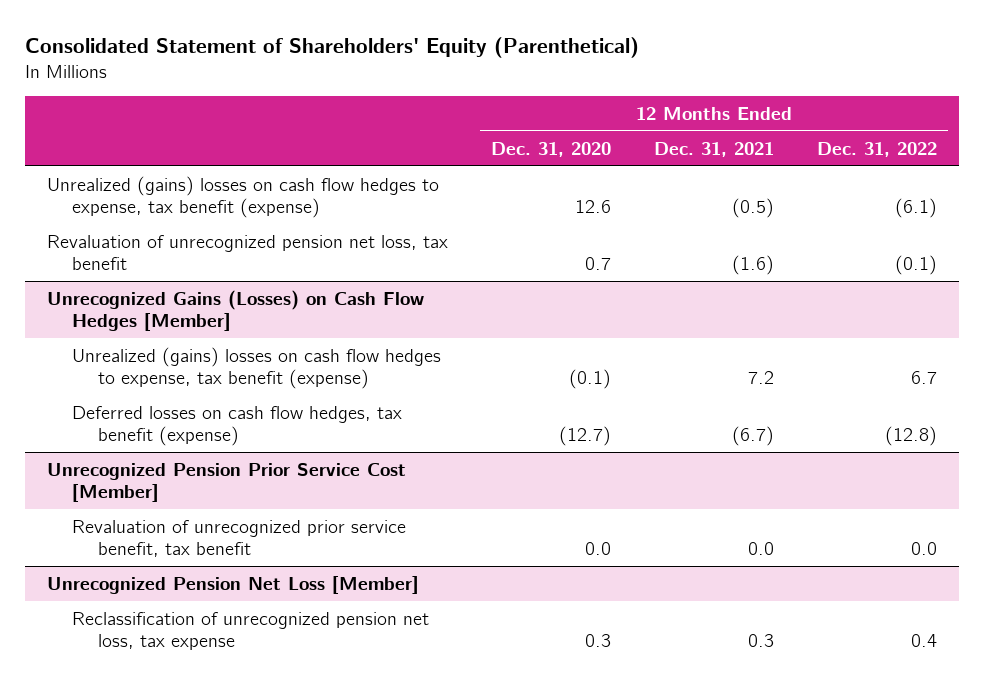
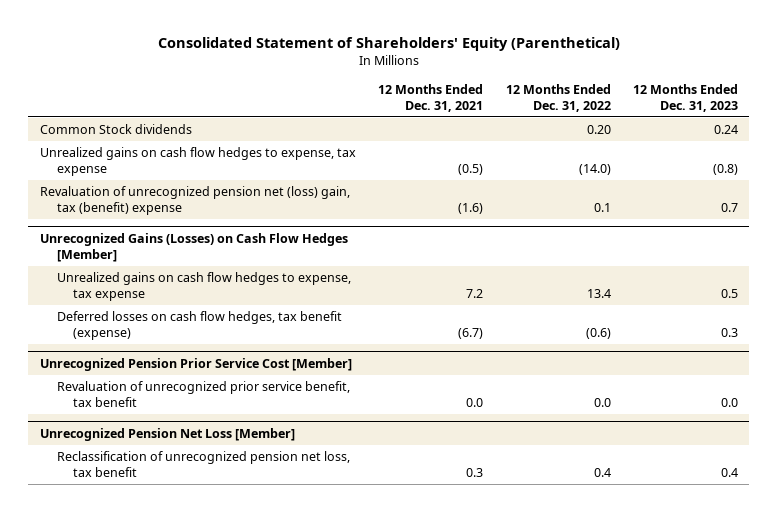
- | 12 Months Ended Dec. 31, 2020 | 12 Months Ended Dec. 31, 2021 | 12 Months Ended Dec. 31, 2022
+ | 12 Months Ended Dec. 31, 2021 | 12 Months Ended Dec. 31, 2022 | 12 Months Ended Dec. 31, 2023
- Unrealized (gains) losses on cash flow hedges to expense, tax benefit (expense) | 12.6 | (0.5) | (6.1)
- Revaluation of unrecognized pension net loss, tax benefit | 0.7 | (1.6) | (0.1)
+ Common Stock dividends | | 0.20 | 0.24
+ Unrealized gains on cash flow hedges to expense, tax expense | (0.5) | (14.0) | (0.8)
+ Revaluation of unrecognized pension net (loss) gain, tax (benefit) expense | (1.6) | 0.1 | 0.7
@ Unrecognized Gains (Losses) on Cash Flow Hedges [Member]
- Unrealized (gains) losses on cash flow hedges to expense, tax benefit (expense) | (0.1) | 7.2 | 6.7
- Deferred losses on cash flow hedges, tax benefit (expense) | (12.7) | (6.7) | (12.8)
+ Unrealized gains on cash flow hedges to expense, tax expense | 7.2 | 13.4 | 0.5
+ Deferred losses on cash flow hedges, tax benefit (expense) | (6.7) | (0.6) | 0.3
@ Unrecognized Pension Net Loss [Member]
- Reclassification of unrecognized pension net loss, tax expense | 0.3 | 0.3 | 0.4
+ Reclassification of unrecognized pension net loss, tax benefit | 0.3 | 0.4 | 0.4

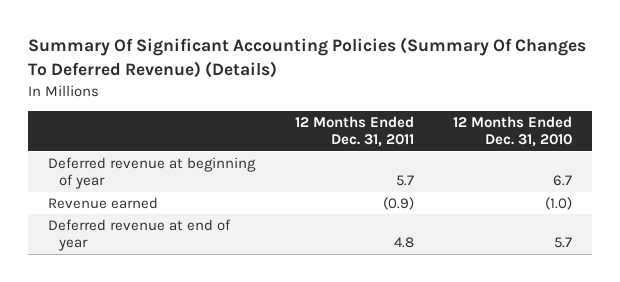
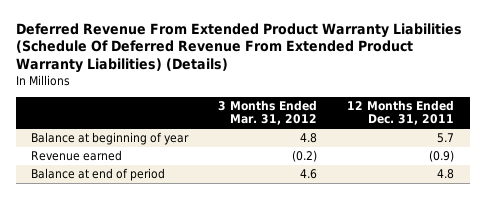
- Summary Of Significant Accounting Policies (Summary Of Changes To Deferred Revenue) (Details)
+ Deferred Revenue From Extended Product Warranty Liabilities (Schedule Of Deferred Revenue From Extended Product Warranty Liabilities) (Details)
- | 12 Months Ended Dec. 31, 2011 | 12 Months Ended Dec. 31, 2010
+ | 3 Months Ended Mar. 31, 2012 | 12 Months Ended Dec. 31, 2011
- Deferred revenue at beginning of year | 5.7 | 6.7
+ Balance at beginning of year | 4.8 | 5.7
- Deferred revenue at end of year | 4.8 | 5.7
+ Balance at end of period | 4.6 | 4.8

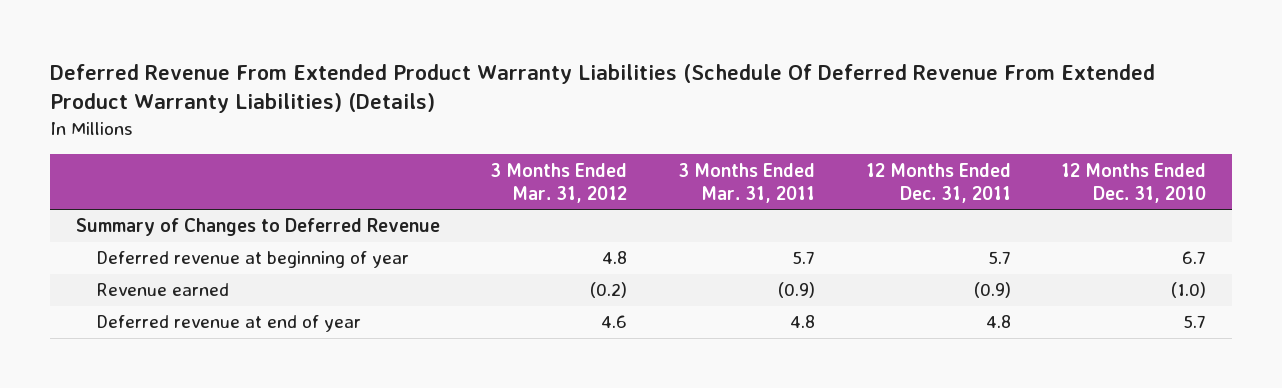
- | 3 Months Ended Mar. 31, 2012 | 12 Months Ended Dec. 31, 2011
+ | 3 Months Ended Mar. 31, 2012 | 3 Months Ended Mar. 31, 2011 | 12 Months Ended Dec. 31, 2011 | 12 Months Ended Dec. 31, 2010
- Balance at beginning of year | 4.8 | 5.7
+ Summary of Changes to Deferred Revenue
+ Deferred revenue at beginning of year | 4.8 | 5.7 | 5.7 | 6.7
- Balance at end of period | 4.6 | 4.8
+ Deferred revenue at end of year | 4.6 | 4.8 | 4.8 | 5.7

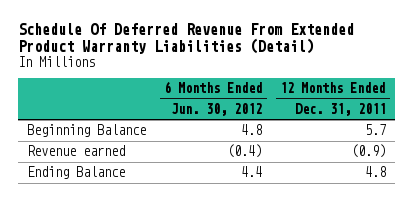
- Deferred Revenue From Extended Product Warranty Liabilities (Schedule Of Deferred Revenue From Extended Product Warranty Liabilities) (Details)
+ Schedule Of Deferred Revenue From Extended Product Warranty Liabilities (Detail)
- | 3 Months Ended Mar. 31, 2012 | 3 Months Ended Mar. 31, 2011 | 12 Months Ended Dec. 31, 2011 | 12 Months Ended Dec. 31, 2010
+ | 6 Months Ended Jun. 30, 2012 | 12 Months Ended Dec. 31, 2011
- Summary of Changes to Deferred Revenue
- Deferred revenue at beginning of year | 4.8 | 5.7 | 5.7 | 6.7
+ Beginning Balance | 4.8 | 5.7
- Deferred revenue at end of year | 4.6 | 4.8 | 4.8 | 5.7
+ Ending Balance | 4.4 | 4.8

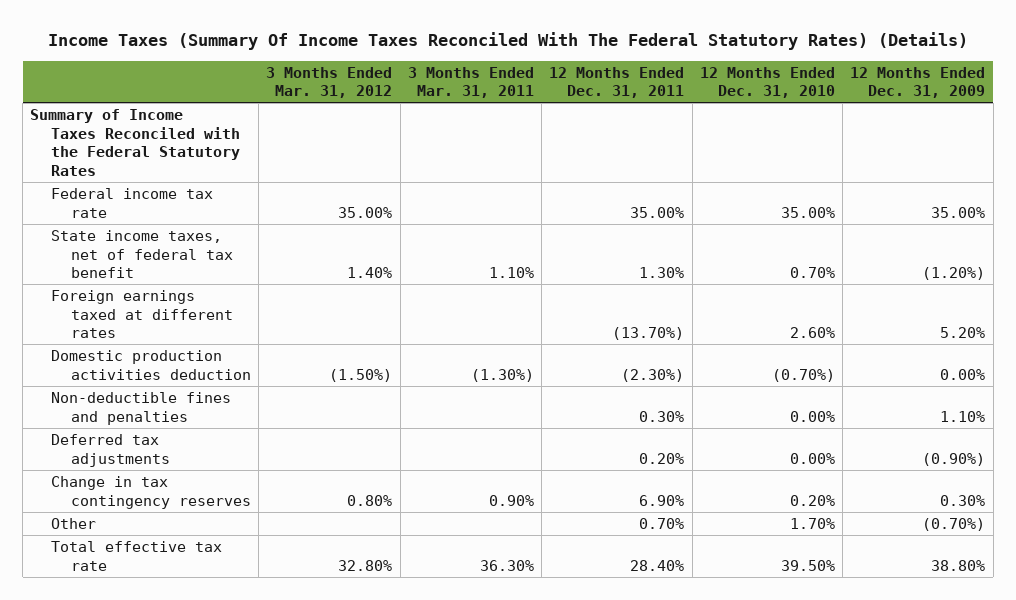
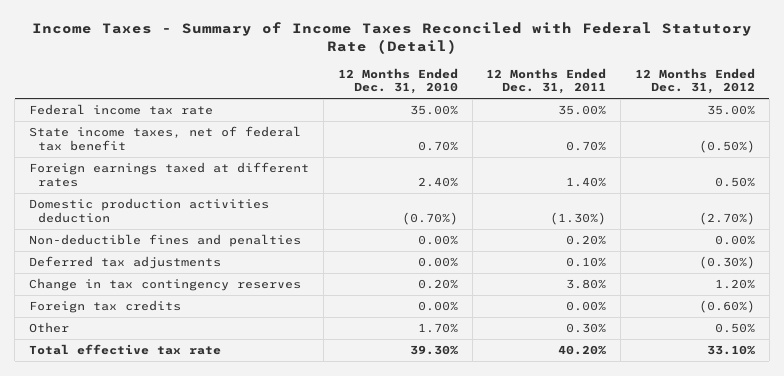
- Income Taxes (Summary Of Income Taxes Reconciled With The Federal Statutory Rates) (Details)
+ Income Taxes - Summary of Income Taxes Reconciled with Federal Statutory Rate (Detail)
- | 3 Months Ended Mar. 31, 2012 | 3 Months Ended Mar. 31, 2011 | 12 Months Ended Dec. 31, 2011 | 12 Months Ended Dec. 31, 2010 | 12 Months Ended Dec. 31, 2009
+ | 12 Months Ended Dec. 31, 2010 | 12 Months Ended Dec. 31, 2011 | 12 Months Ended Dec. 31, 2012
- Summary of Income Taxes Reconciled with the Federal Statutory Rates
- State income taxes, net of federal tax benefit | 1.40% | 1.10% | 1.30% | 0.70% | (1.20%)
- Foreign earnings taxed at different rates | | | (13.70%) | 2.60% | 5.20%
- Domestic production activities deduction | (1.50%) | (1.30%) | (2.30%) | (0.70%) | 0.00%
- Non-deductible fines and penalties | | | 0.30% | 0.00% | 1.10%
- Deferred tax adjustments | | | 0.20% | 0.00% | (0.90%)
- Change in tax contingency reserves | 0.80% | 0.90% | 6.90% | 0.20% | 0.30%
- Other | | | 0.70% | 1.70% | (0.70%)
- Total effective tax rate | 32.80% | 36.30% | 28.40% | 39.50% | 38.80%
+ State income taxes, net of federal tax benefit | 0.70% | 0.70% | (0.50%)
+ Foreign earnings taxed at different rates | 2.40% | 1.40% | 0.50%
+ Domestic production activities deduction | (0.70%) | (1.30%) | (2.70%)
+ Non-deductible fines and penalties | 0.00% | 0.20% | 0.00%
+ Deferred tax adjustments | 0.00% | 0.10% | (0.30%)
+ Change in tax contingency reserves | 0.20% | 3.80% | 1.20%
+ Foreign tax credits | 0.00% | 0.00% | (0.60%)
+ Other | 1.70% | 0.30% | 0.50%
+ Total effective tax rate | 39.30% | 40.20% | 33.10%

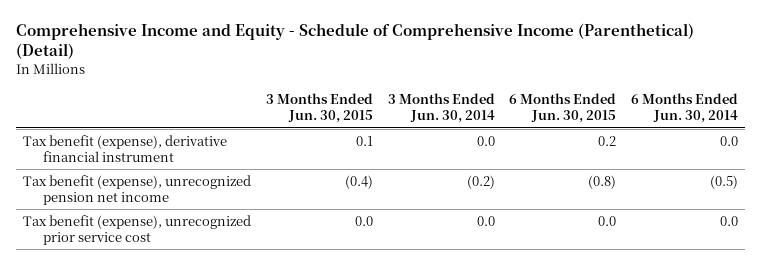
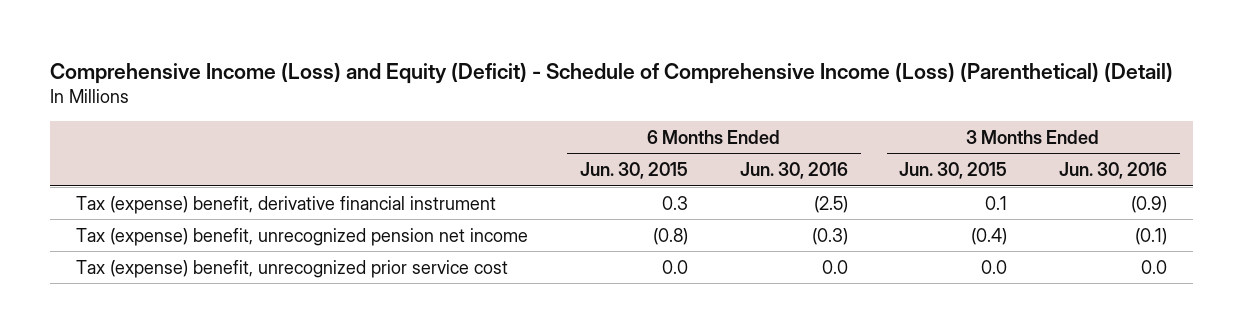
- Comprehensive Income and Equity - Schedule of Comprehensive Income (Parenthetical) (Detail)
+ Comprehensive Income (Loss) and Equity (Deficit) - Schedule of Comprehensive Income (Loss) (Parenthetical) (Detail)
- | 3 Months Ended Jun. 30, 2015 | 3 Months Ended Jun. 30, 2014 | 6 Months Ended Jun. 30, 2015 | 6 Months Ended Jun. 30, 2014
+ | 6 Months Ended Jun. 30, 2015 | 6 Months Ended Jun. 30, 2016 | 3 Months Ended Jun. 30, 2015 | 3 Months Ended Jun. 30, 2016
- Tax benefit (expense), derivative financial instrument | 0.1 | 0.0 | 0.2 | 0.0
- Tax benefit (expense), unrecognized pension net income | (0.4) | (0.2) | (0.8) | (0.5)
- Tax benefit (expense), unrecognized prior service cost | 0.0 | 0.0 | 0.0 | 0.0
+ Tax (expense) benefit, derivative financial instrument | 0.3 | (2.5) | 0.1 | (0.9)
+ Tax (expense) benefit, unrecognized pension net income | (0.8) | (0.3) | (0.4) | (0.1)
+ Tax (expense) benefit, unrecognized prior service cost | 0.0 | 0.0 | 0.0 | 0.0

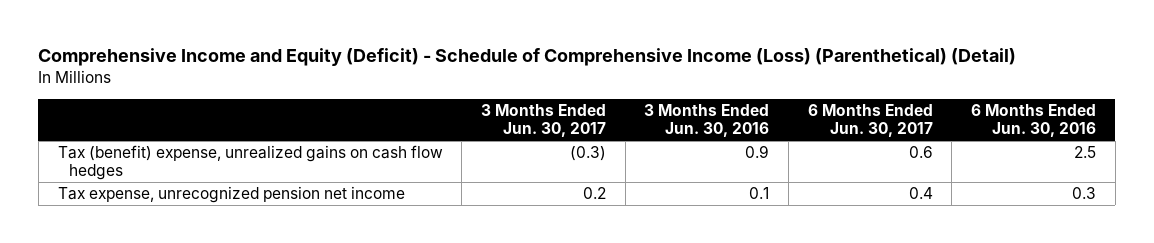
- Comprehensive Income (Loss) and Equity (Deficit) - Schedule of Comprehensive Income (Loss) (Parenthetical) (Detail)
+ Comprehensive Income and Equity (Deficit) - Schedule of Comprehensive Income (Loss) (Parenthetical) (Detail)
- | 6 Months Ended Jun. 30, 2015 | 6 Months Ended Jun. 30, 2016 | 3 Months Ended Jun. 30, 2015 | 3 Months Ended Jun. 30, 2016
+ | 3 Months Ended Jun. 30, 2017 | 3 Months Ended Jun. 30, 2016 | 6 Months Ended Jun. 30, 2017 | 6 Months Ended Jun. 30, 2016
- Tax (expense) benefit, derivative financial instrument | 0.3 | (2.5) | 0.1 | (0.9)
- Tax (expense) benefit, unrecognized pension net income | (0.8) | (0.3) | (0.4) | (0.1)
- Tax (expense) benefit, unrecognized prior service cost | 0.0 | 0.0 | 0.0 | 0.0
+ Tax (benefit) expense, unrealized gains on cash flow hedges | (0.3) | 0.9 | 0.6 | 2.5
+ Tax expense, unrecognized pension net income | 0.2 | 0.1 | 0.4 | 0.3

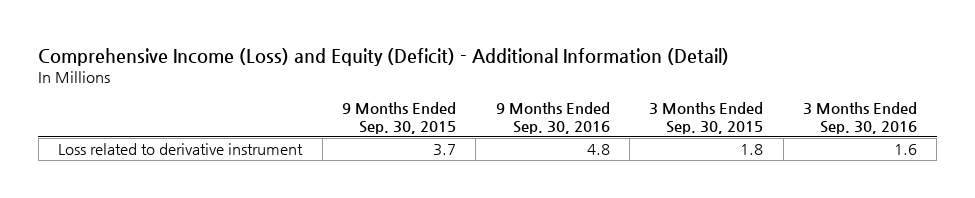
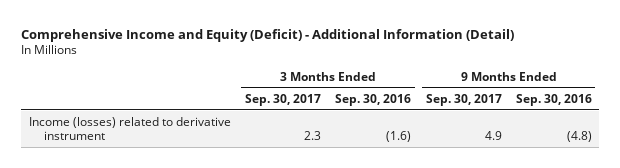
- Comprehensive Income (Loss) and Equity (Deficit) - Additional Information (Detail)
+ Comprehensive Income and Equity (Deficit) - Additional Information (Detail)
- | 9 Months Ended Sep. 30, 2015 | 9 Months Ended Sep. 30, 2016 | 3 Months Ended Sep. 30, 2015 | 3 Months Ended Sep. 30, 2016
+ | 3 Months Ended Sep. 30, 2017 | 3 Months Ended Sep. 30, 2016 | 9 Months Ended Sep. 30, 2017 | 9 Months Ended Sep. 30, 2016
- Loss related to derivative instrument | 3.7 | 4.8 | 1.8 | 1.6
+ Income (losses) related to derivative instrument | 2.3 | (1.6) | 4.9 | (4.8)

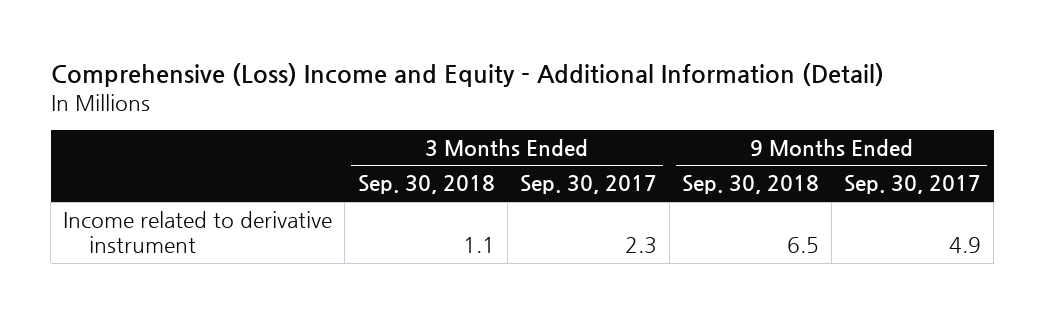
- Comprehensive Income and Equity (Deficit) - Additional Information (Detail)
+ Comprehensive (Loss) Income and Equity - Additional Information (Detail)
- | 3 Months Ended Sep. 30, 2017 | 3 Months Ended Sep. 30, 2016 | 9 Months Ended Sep. 30, 2017 | 9 Months Ended Sep. 30, 2016
+ | 3 Months Ended Sep. 30, 2018 | 3 Months Ended Sep. 30, 2017 | 9 Months Ended Sep. 30, 2018 | 9 Months Ended Sep. 30, 2017
- Income (losses) related to derivative instrument | 2.3 | (1.6) | 4.9 | (4.8)
+ Income related to derivative instrument | 1.1 | 2.3 | 6.5 | 4.9

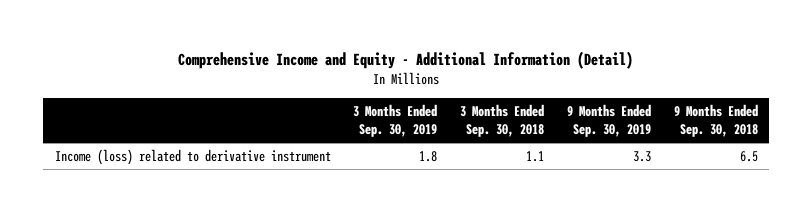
- Comprehensive (Loss) Income and Equity - Additional Information (Detail)
+ Comprehensive Income and Equity - Additional Information (Detail)
- | 3 Months Ended Sep. 30, 2018 | 3 Months Ended Sep. 30, 2017 | 9 Months Ended Sep. 30, 2018 | 9 Months Ended Sep. 30, 2017
+ | 3 Months Ended Sep. 30, 2019 | 3 Months Ended Sep. 30, 2018 | 9 Months Ended Sep. 30, 2019 | 9 Months Ended Sep. 30, 2018
- Income related to derivative instrument | 1.1 | 2.3 | 6.5 | 4.9
+ Income (loss) related to derivative instrument | 1.8 | 1.1 | 3.3 | 6.5

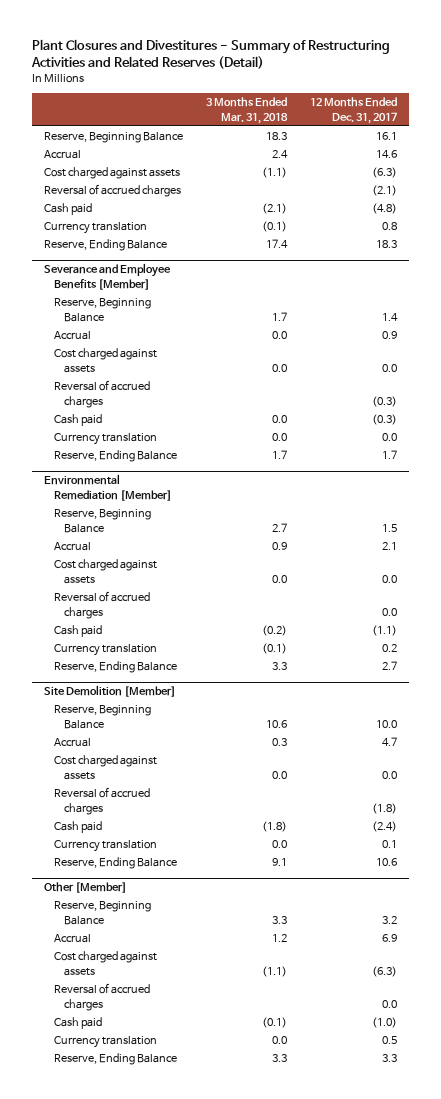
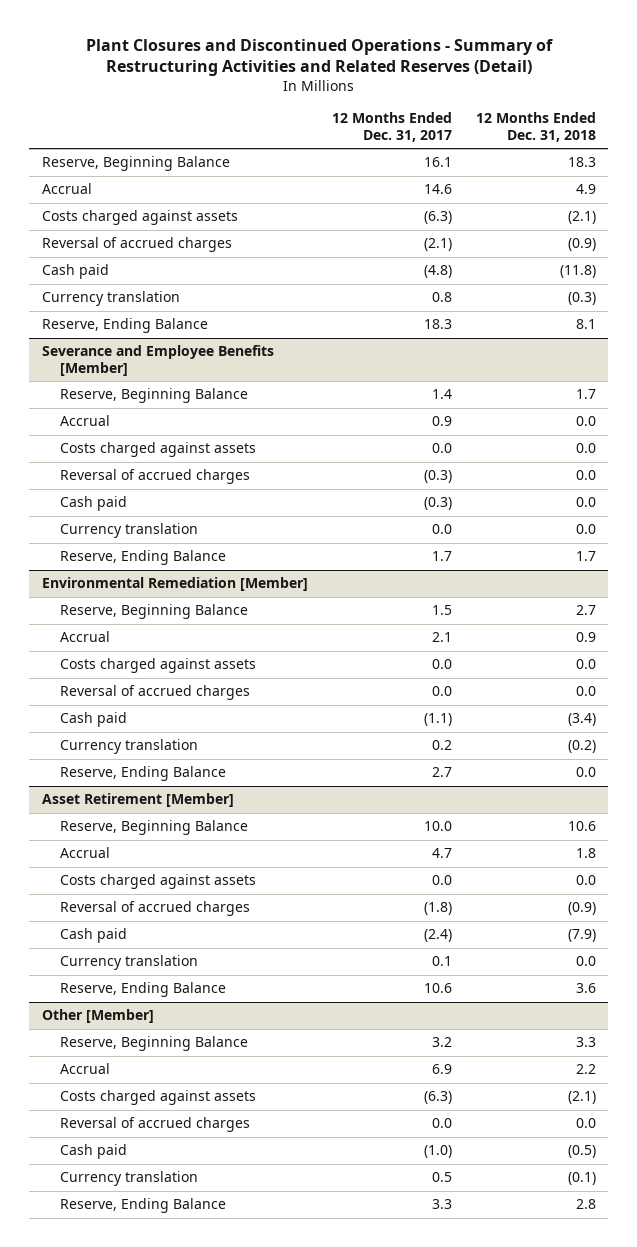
- Plant Closures and Divestitures - Summary of Restructuring Activities and Related Reserves (Detail)
+ Plant Closures and Discontinued Operations - Summary of Restructuring Activities and Related Reserves (Detail)
- | 3 Months Ended Mar. 31, 2018 | 12 Months Ended Dec. 31, 2017
+ | 12 Months Ended Dec. 31, 2017 | 12 Months Ended Dec. 31, 2018
- Cost charged against assets | (1.1) | (6.3)
+ Costs charged against assets | (6.3) | (2.1)
@ Severance and Employee Benefits [Member]
- Cost charged against assets | 0.0 | 0.0
+ Costs charged against assets | 0.0 | 0.0
@ Environmental Remediation [Member]
- Cost charged against assets | 0.0 | 0.0
+ Costs charged against assets | 0.0 | 0.0
- Site Demolition [Member]
+ Asset Retirement [Member]
- Cost charged against assets | 0.0 | 0.0
+ Costs charged against assets | 0.0 | 0.0
@ Other [Member]
- Cost charged against assets | (1.1) | (6.3)
+ Costs charged against assets | (6.3) | (2.1)

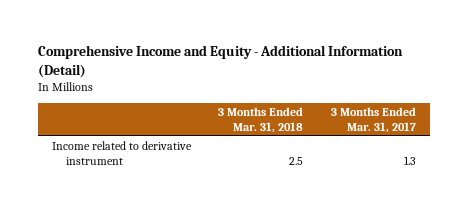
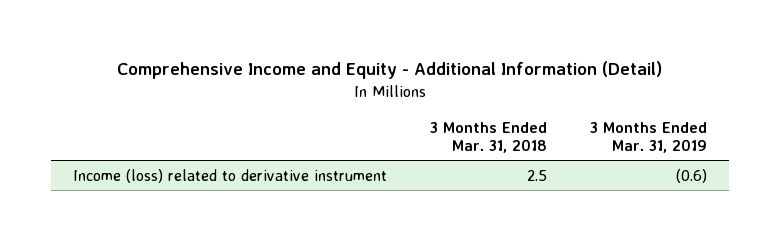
- | 3 Months Ended Mar. 31, 2018 | 3 Months Ended Mar. 31, 2017
+ | 3 Months Ended Mar. 31, 2018 | 3 Months Ended Mar. 31, 2019
- Income related to derivative instrument | 2.5 | 1.3
+ Income (loss) related to derivative instrument | 2.5 | (0.6)

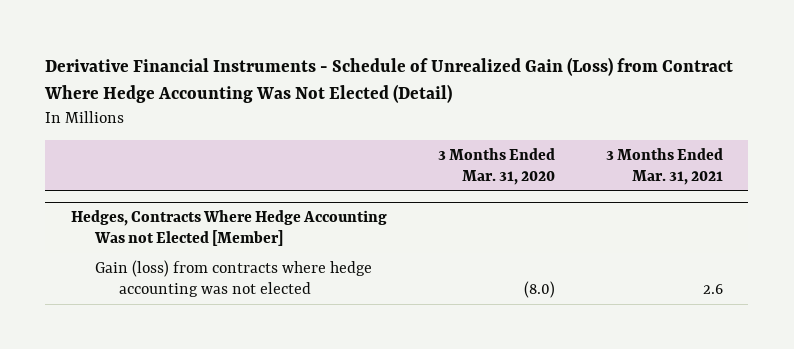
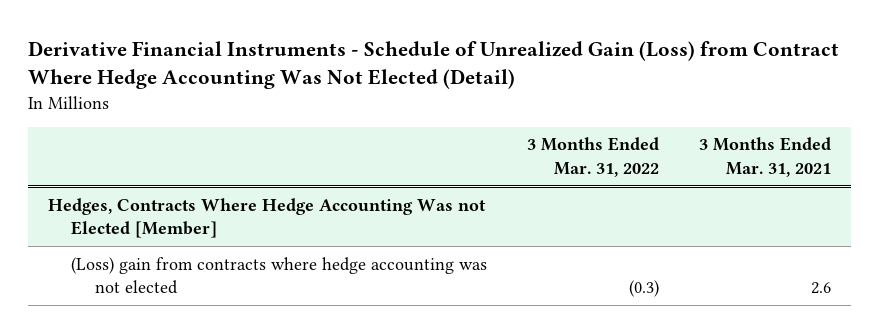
- | 3 Months Ended Mar. 31, 2020 | 3 Months Ended Mar. 31, 2021
+ | 3 Months Ended Mar. 31, 2022 | 3 Months Ended Mar. 31, 2021
@ Hedges, Contracts Where Hedge Accounting Was not Elected [Member]
- Gain (loss) from contracts where hedge accounting was not elected | (8.0) | 2.6
+ (Loss) gain from contracts where hedge accounting was not elected | (0.3) | 2.6

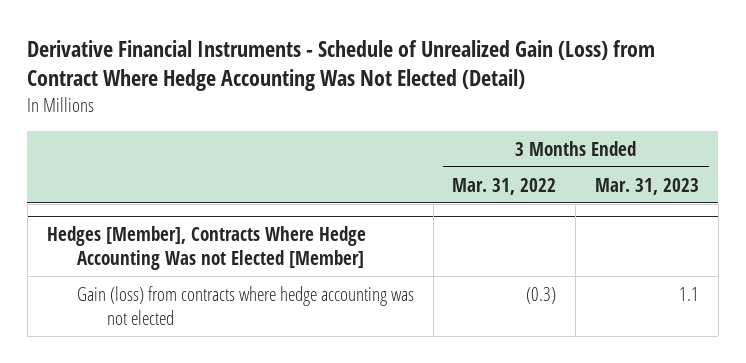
- | 3 Months Ended Mar. 31, 2022 | 3 Months Ended Mar. 31, 2021
+ | 3 Months Ended Mar. 31, 2022 | 3 Months Ended Mar. 31, 2023
- Hedges, Contracts Where Hedge Accounting Was not Elected [Member]
- (Loss) gain from contracts where hedge accounting was not elected | (0.3) | 2.6
+ Hedges [Member], Contracts Where Hedge Accounting Was not Elected [Member]
+ Gain (loss) from contracts where hedge accounting was not elected | (0.3) | 1.1

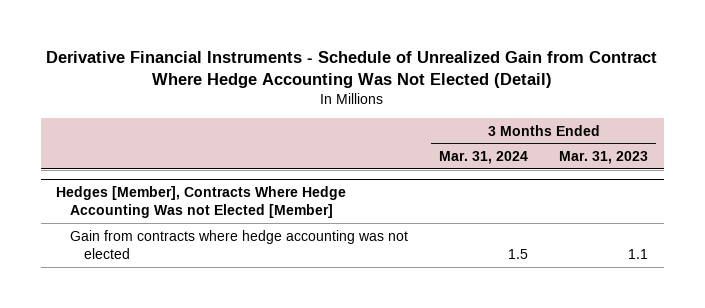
- Derivative Financial Instruments - Schedule of Unrealized Gain (Loss) from Contract Where Hedge Accounting Was Not Elected (Detail)
+ Derivative Financial Instruments - Schedule of Unrealized Gain from Contract Where Hedge Accounting Was Not Elected (Detail)
- | 3 Months Ended Mar. 31, 2022 | 3 Months Ended Mar. 31, 2023
+ | 3 Months Ended Mar. 31, 2024 | 3 Months Ended Mar. 31, 2023
@ Hedges [Member], Contracts Where Hedge Accounting Was not Elected [Member]
- Gain (loss) from contracts where hedge accounting was not elected | (0.3) | 1.1
+ Gain from contracts where hedge accounting was not elected | 1.5 | 1.1

